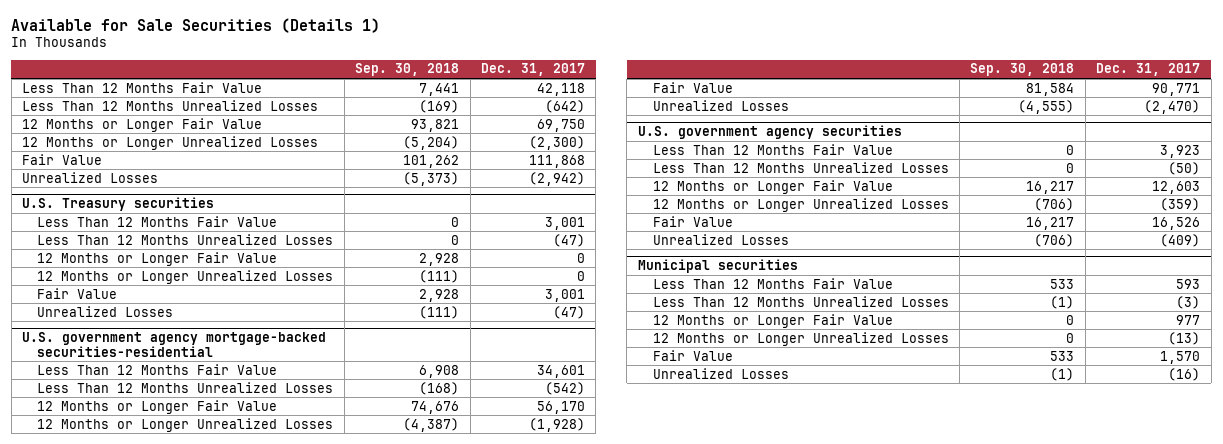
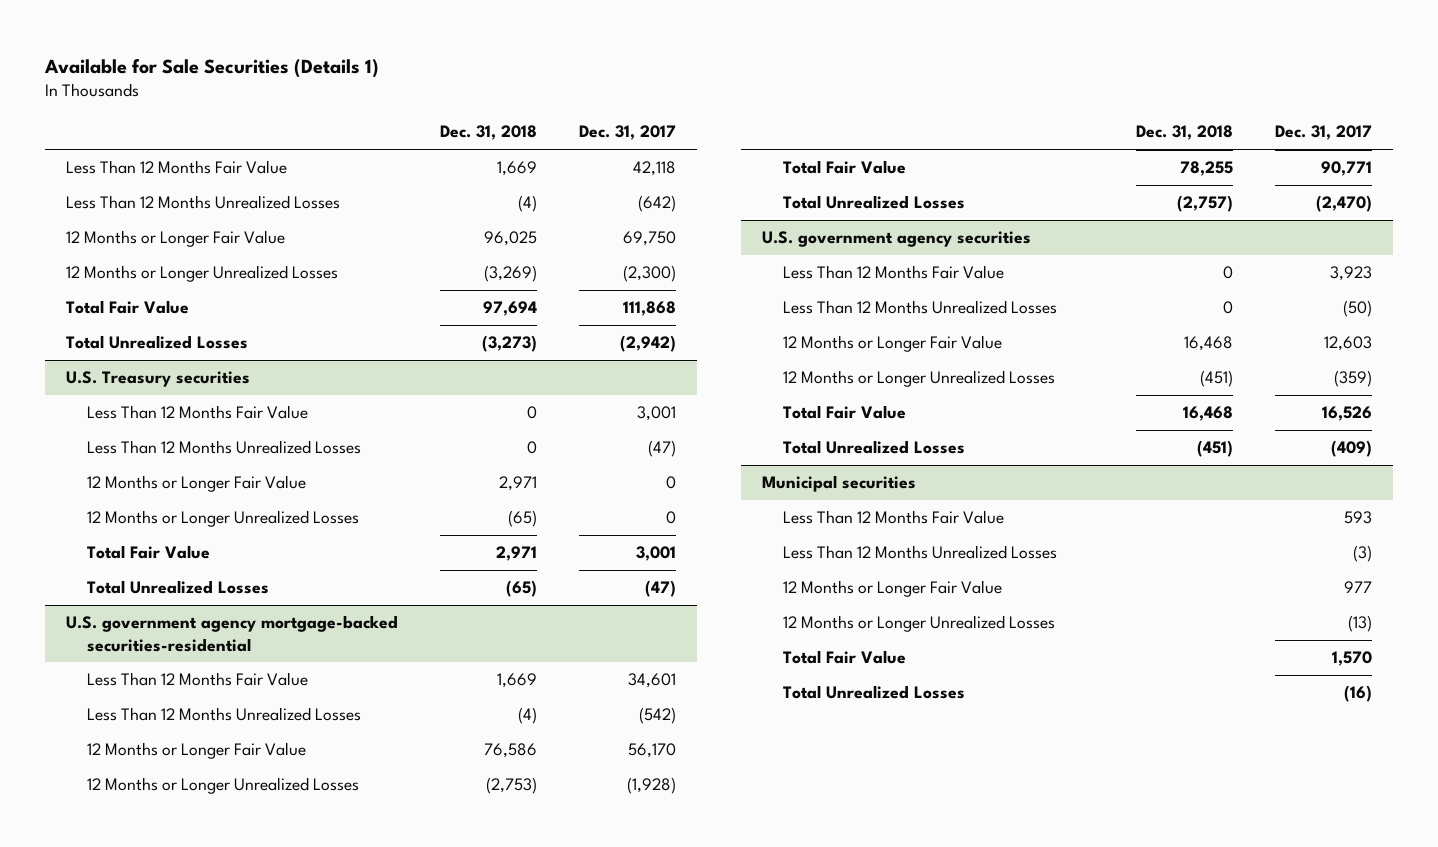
- | Sep. 30, 2018 | Dec. 31, 2017
+ | Dec. 31, 2018 | Dec. 31, 2017
- Fair Value | 101,262 | 111,868
- Unrealized Losses | (5,373) | (2,942)
+ Total Fair Value | 97,694 | 111,868
+ Total Unrealized Losses | (3,273) | (2,942)
@ U.S. Treasury securities
- Fair Value | 2,928 | 3,001
- Unrealized Losses | (111) | (47)
+ Total Fair Value | 2,971 | 3,001
+ Total Unrealized Losses | (65) | (47)
@ U.S. government agency mortgage-backed securities-residential
- Fair Value | 81,584 | 90,771
- Unrealized Losses | (4,555) | (2,470)
+ Total Fair Value | 78,255 | 90,771
+ Total Unrealized Losses | (2,757) | (2,470)
@ U.S. government agency securities
- Fair Value | 16,217 | 16,526
- Unrealized Losses | (706) | (409)
+ Total Fair Value | 16,468 | 16,526
+ Total Unrealized Losses | (451) | (409)
@ Municipal securities
- Fair Value | 533 | 1,570
- Unrealized Losses | (1) | (16)
+ Total Fair Value | | 1,570
+ Total Unrealized Losses | | (16)

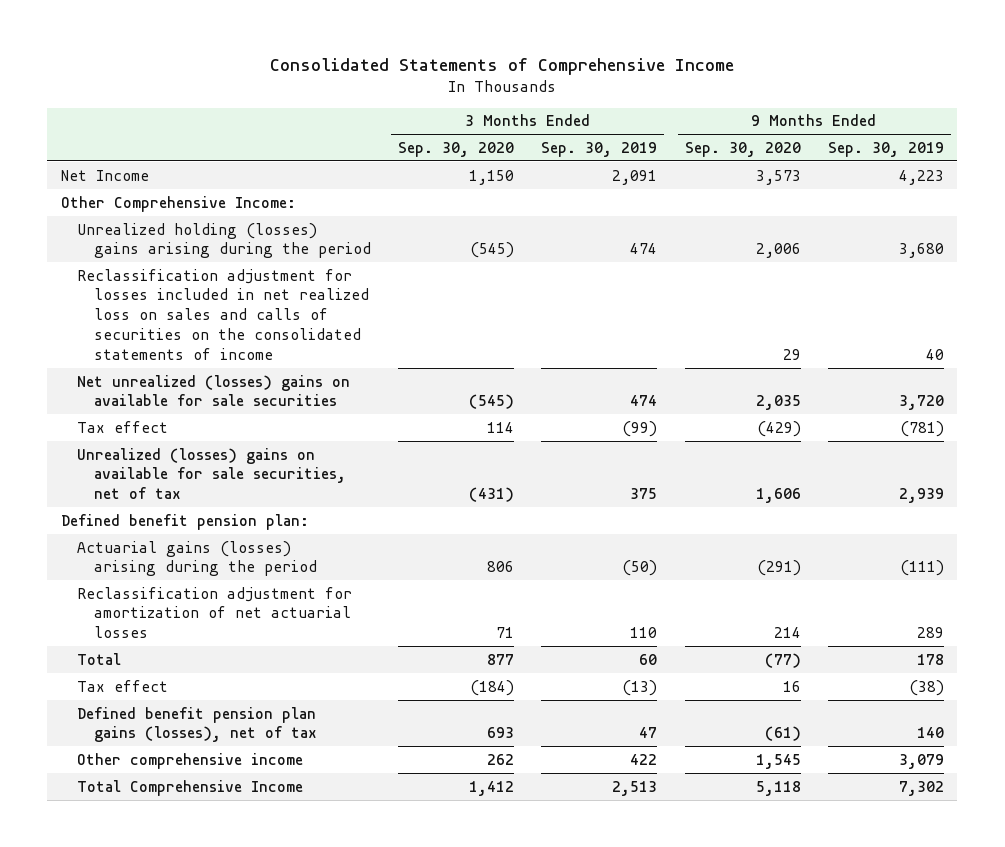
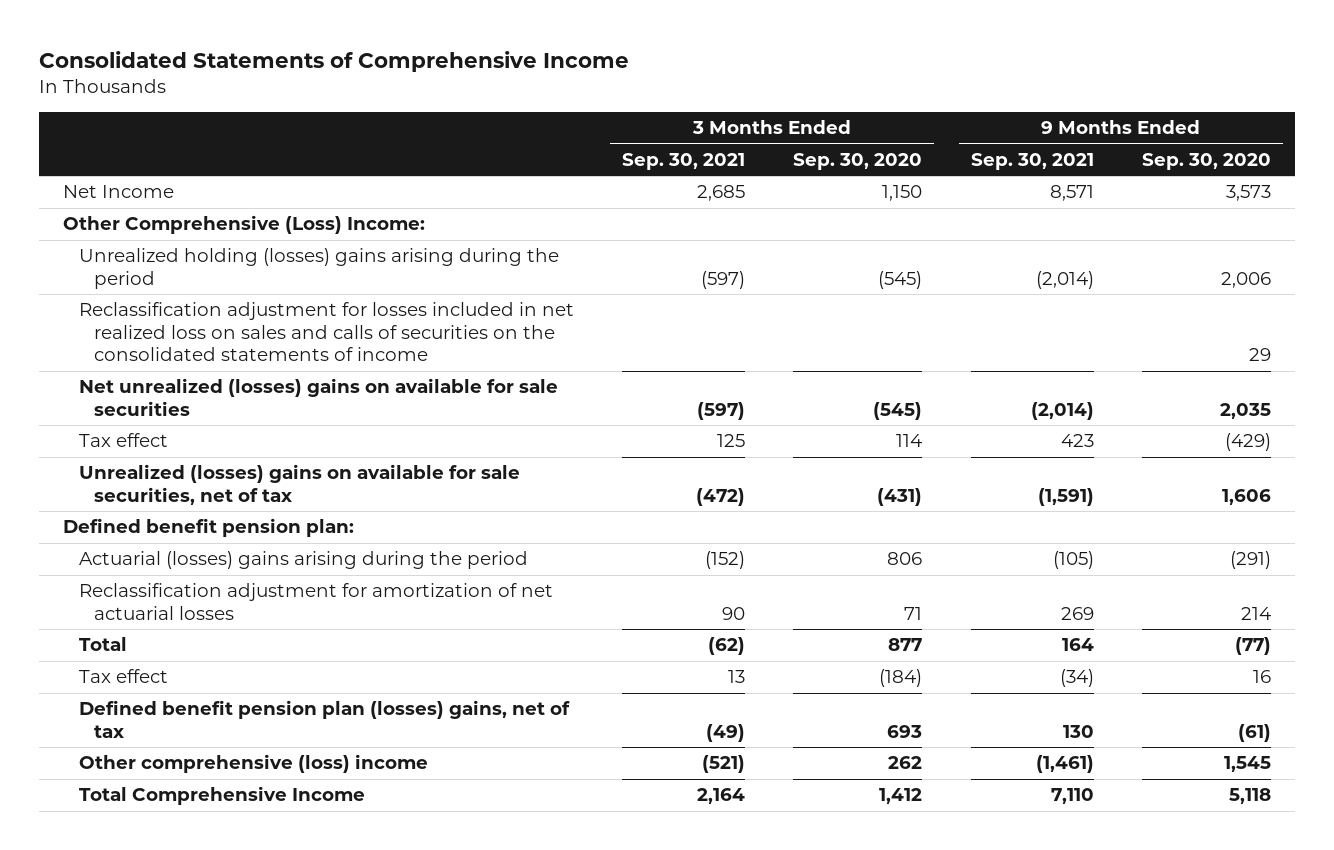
- | 3 Months Ended Sep. 30, 2020 | 3 Months Ended Sep. 30, 2019 | 9 Months Ended Sep. 30, 2020 | 9 Months Ended Sep. 30, 2019
+ | 3 Months Ended Sep. 30, 2021 | 3 Months Ended Sep. 30, 2020 | 9 Months Ended Sep. 30, 2021 | 9 Months Ended Sep. 30, 2020
- Other Comprehensive Income:
+ Other Comprehensive (Loss) Income:
- Actuarial gains (losses) arising during the period | 806 | (50) | (291) | (111)
+ Actuarial (losses) gains arising during the period | (152) | 806 | (105) | (291)
- Defined benefit pension plan gains (losses), net of tax | 693 | 47 | (61) | 140
- Other comprehensive income | 262 | 422 | 1,545 | 3,079
+ Defined benefit pension plan (losses) gains, net of tax | (49) | 693 | 130 | (61)
+ Other comprehensive (loss) income | (521) | 262 | (1,461) | 1,545

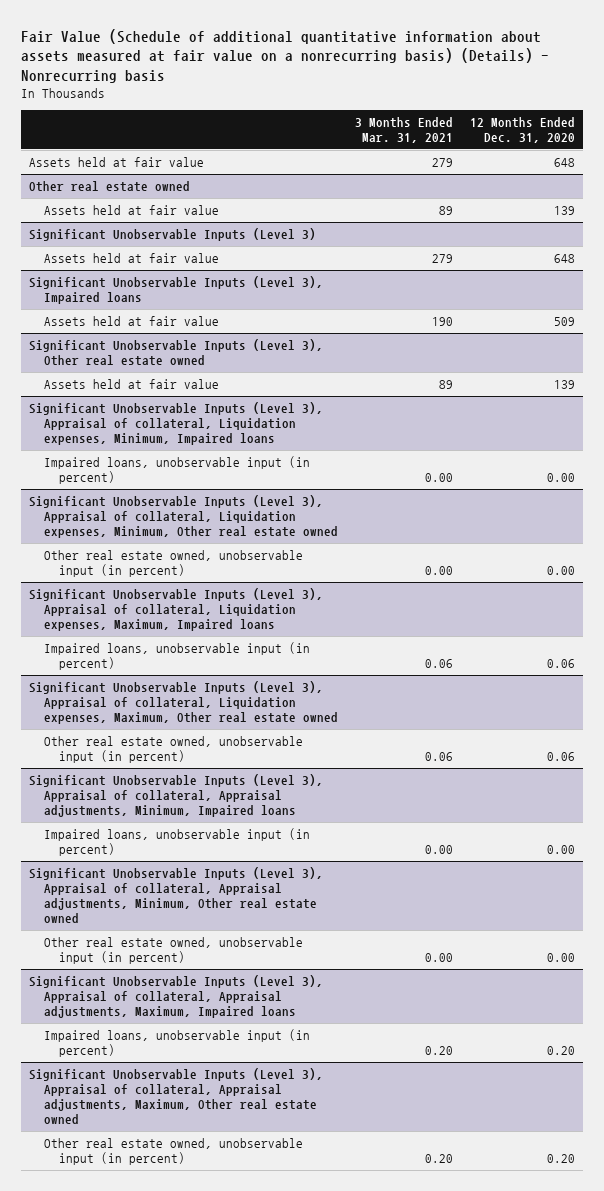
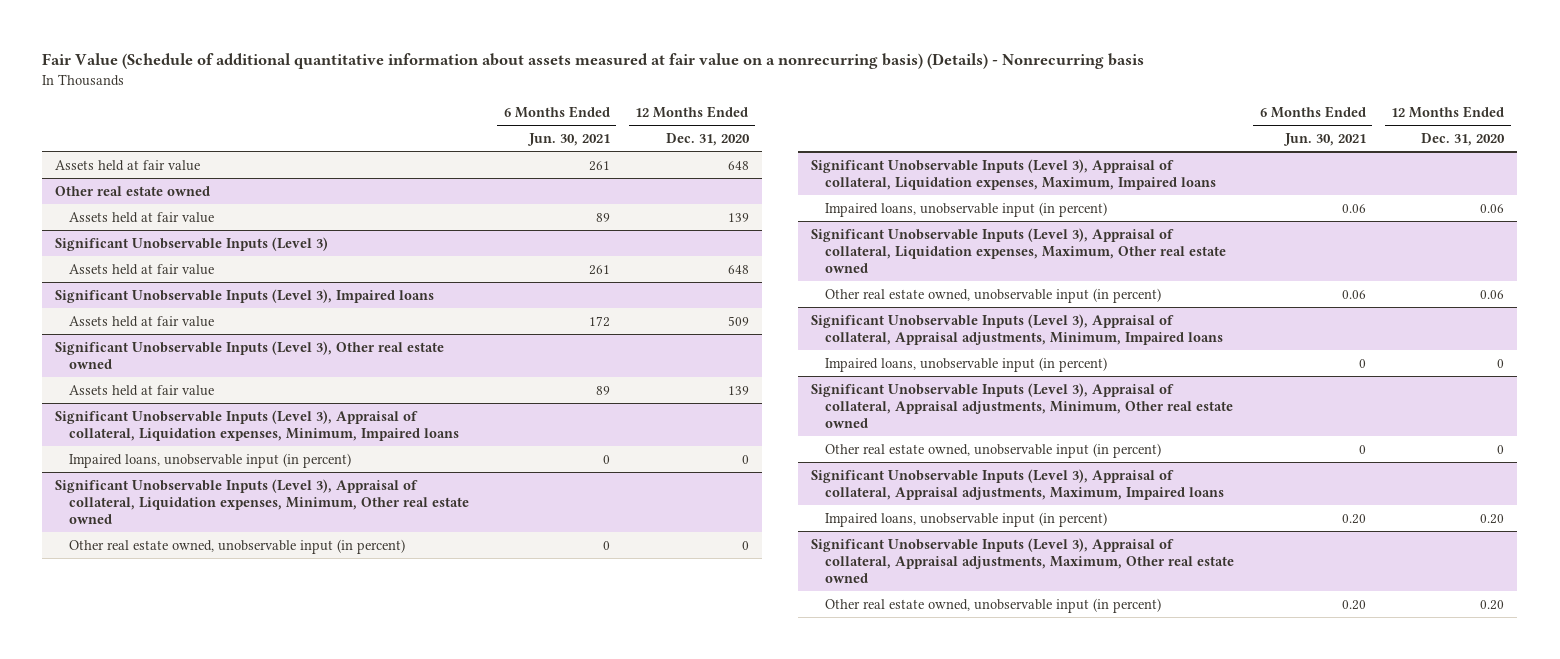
- | 3 Months Ended Mar. 31, 2021 | 12 Months Ended Dec. 31, 2020
+ | 6 Months Ended Jun. 30, 2021 | 12 Months Ended Dec. 31, 2020
@ Significant Unobservable Inputs (Level 3), Appraisal of collateral, Liquidation expenses, Minimum, Impaired loans
- Impaired loans, unobservable input (in percent) | 0.00 | 0.00
+ Impaired loans, unobservable input (in percent) | 0 | 0
@ Significant Unobservable Inputs (Level 3), Appraisal of collateral, Liquidation expenses, Minimum, Other real estate owned
- Other real estate owned, unobservable input (in percent) | 0.00 | 0.00
+ Other real estate owned, unobservable input (in percent) | 0 | 0
@ Significant Unobservable Inputs (Level 3), Appraisal of collateral, Appraisal adjustments, Minimum, Impaired loans
- Impaired loans, unobservable input (in percent) | 0.00 | 0.00
+ Impaired loans, unobservable input (in percent) | 0 | 0
@ Significant Unobservable Inputs (Level 3), Appraisal of collateral, Appraisal adjustments, Minimum, Other real estate owned
- Other real estate owned, unobservable input (in percent) | 0.00 | 0.00
+ Other real estate owned, unobservable input (in percent) | 0 | 0

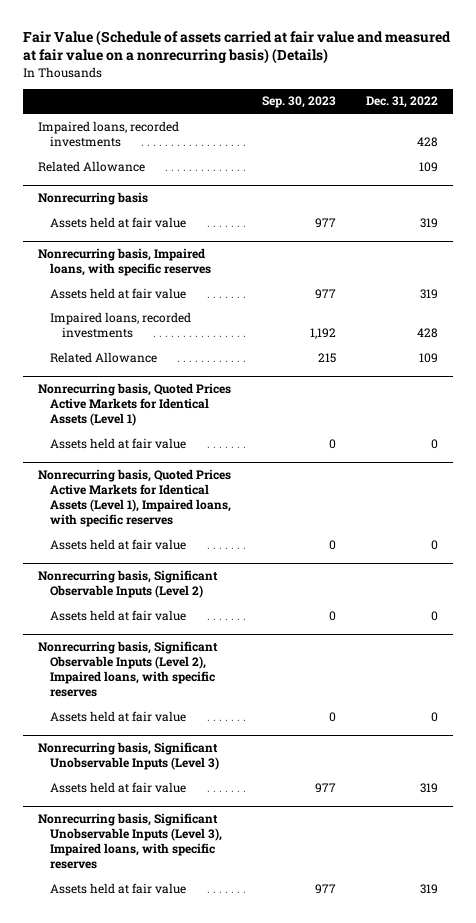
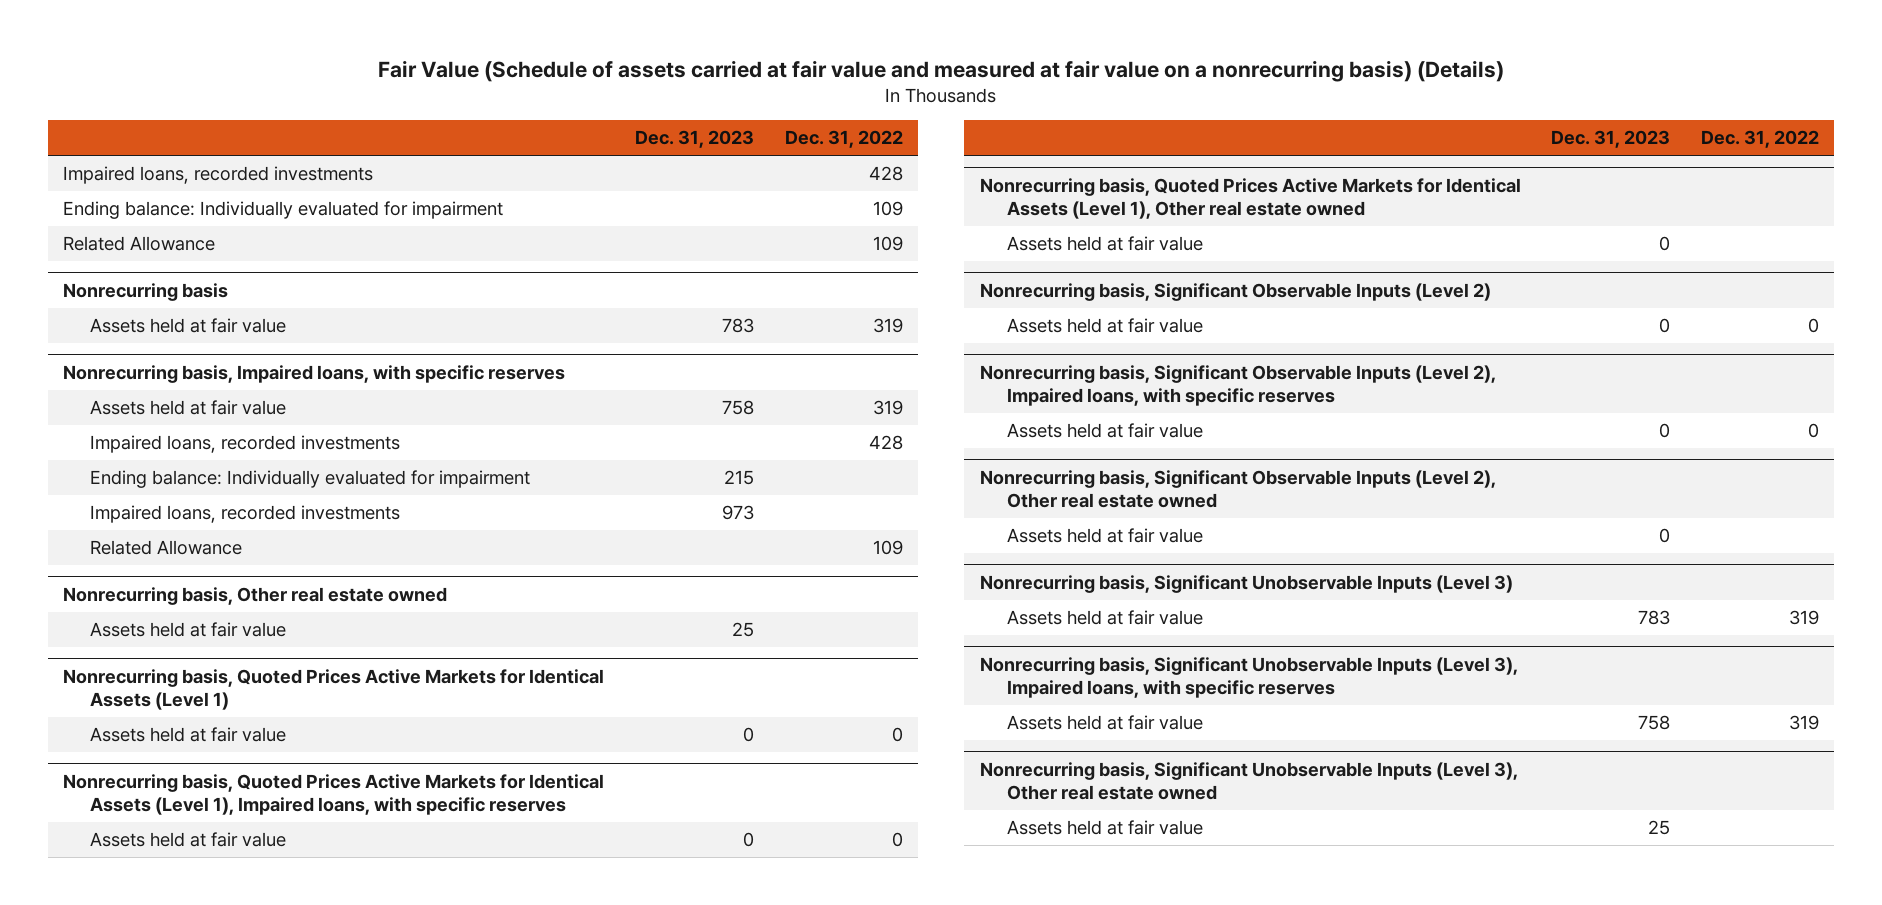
- | Sep. 30, 2023 | Dec. 31, 2022
+ | Dec. 31, 2023 | Dec. 31, 2022
+ Ending balance: Individually evaluated for impairment | | 109
@ Nonrecurring basis, Impaired loans, with specific reserves
+ Ending balance: Individually evaluated for impairment | 215 |
+ Impaired loans, recorded investments | 973 |
+ Nonrecurring basis, Other real estate owned
+ Assets held at fair value | 25 |
+ Nonrecurring basis, Quoted Prices Active Markets for Identical Assets (Level 1), Other real estate owned
+ Assets held at fair value | 0 |
+ Nonrecurring basis, Significant Observable Inputs (Level 2), Other real estate owned
+ Assets held at fair value | 0 |
+ Nonrecurring basis, Significant Unobservable Inputs (Level 3), Other real estate owned
+ Assets held at fair value | 25 |

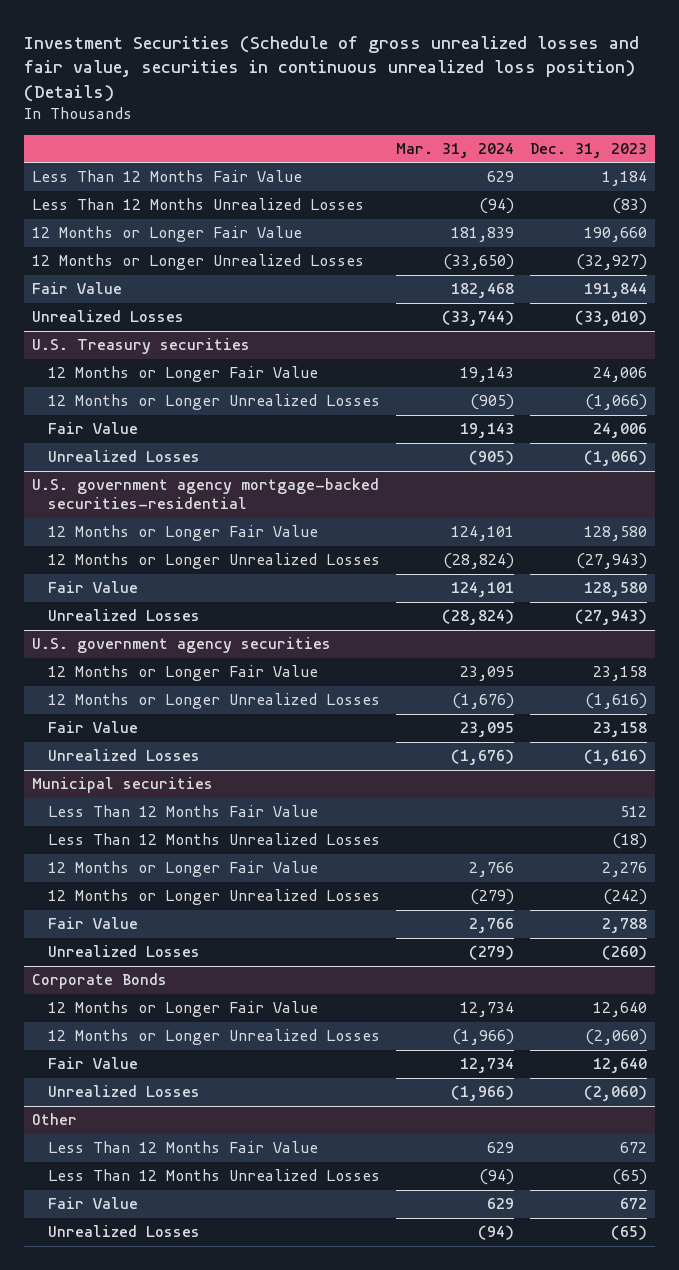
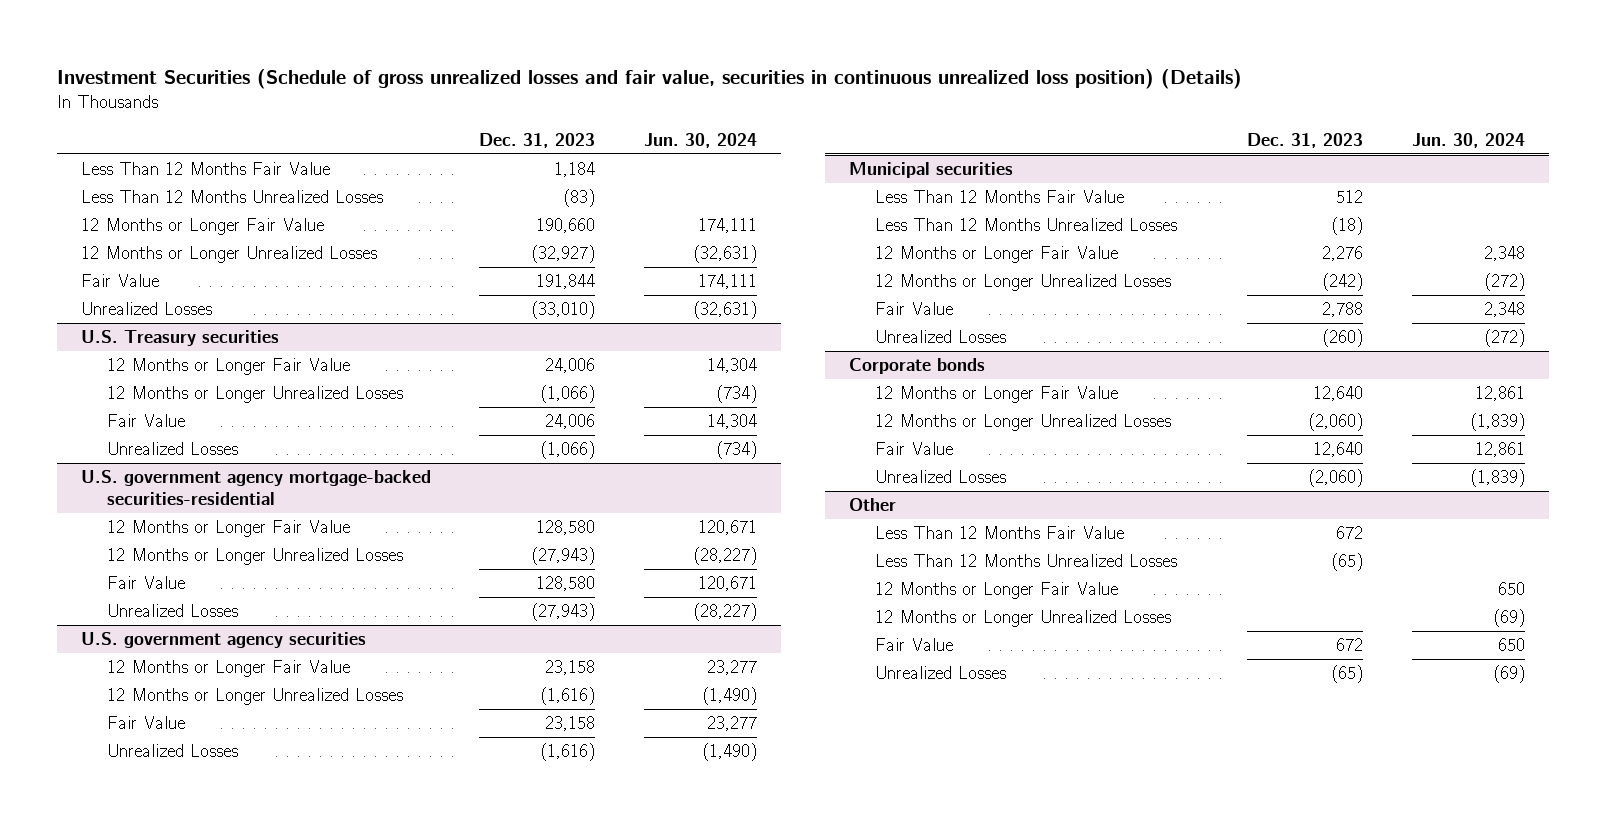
- | Mar. 31, 2024 | Dec. 31, 2023
+ | Dec. 31, 2023 | Jun. 30, 2024
- Corporate Bonds
+ Corporate bonds
@ Other
+ 12 Months or Longer Fair Value | | 650
+ 12 Months or Longer Unrealized Losses | | (69)

